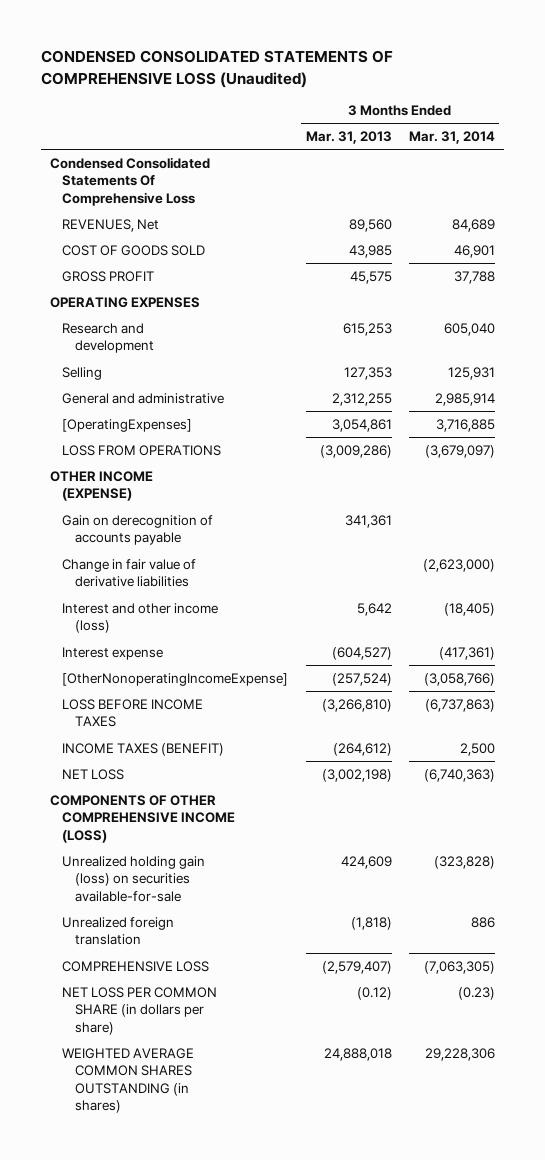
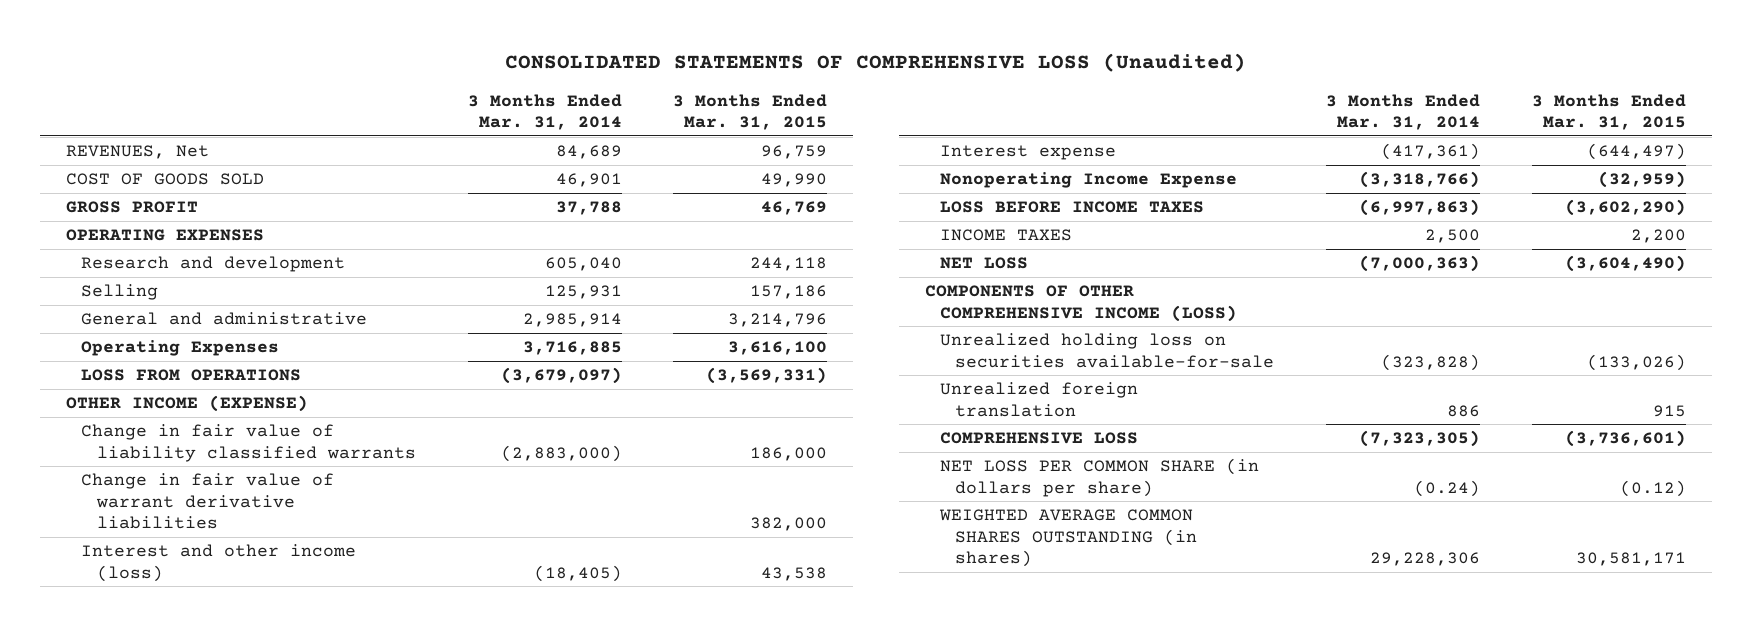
- CONDENSED CONSOLIDATED STATEMENTS OF COMPREHENSIVE LOSS (Unaudited)
+ CONSOLIDATED STATEMENTS OF COMPREHENSIVE LOSS (Unaudited)
- | 3 Months Ended Mar. 31, 2013 | 3 Months Ended Mar. 31, 2014
+ | 3 Months Ended Mar. 31, 2014 | 3 Months Ended Mar. 31, 2015
- Condensed Consolidated Statements Of Comprehensive Loss
- [OperatingExpenses] | 3,054,861 | 3,716,885
+ Operating Expenses | 3,716,885 | 3,616,100
- Gain on derecognition of accounts payable | 341,361 |
- Change in fair value of derivative liabilities | | (2,623,000)
+ Change in fair value of liability classified warrants | (2,883,000) | 186,000
+ Change in fair value of warrant derivative liabilities | | 382,000
- [OtherNonoperatingIncomeExpense] | (257,524) | (3,058,766)
- LOSS BEFORE INCOME TAXES | (3,266,810) | (6,737,863)
- INCOME TAXES (BENEFIT) | (264,612) | 2,500
- NET LOSS | (3,002,198) | (6,740,363)
+ Nonoperating Income Expense | (3,318,766) | (32,959)
+ LOSS BEFORE INCOME TAXES | (6,997,863) | (3,602,290)
+ INCOME TAXES | 2,500 | 2,200
+ NET LOSS | (7,000,363) | (3,604,490)
- Unrealized holding gain (loss) on securities available-for-sale | 424,609 | (323,828)
+ Unrealized holding loss on securities available-for-sale | (323,828) | (133,026)
- COMPREHENSIVE LOSS | (2,579,407) | (7,063,305)
- NET LOSS PER COMMON SHARE (in dollars per share) | (0.12) | (0.23)
+ COMPREHENSIVE LOSS | (7,323,305) | (3,736,601)
+ NET LOSS PER COMMON SHARE (in dollars per share) | (0.24) | (0.12)

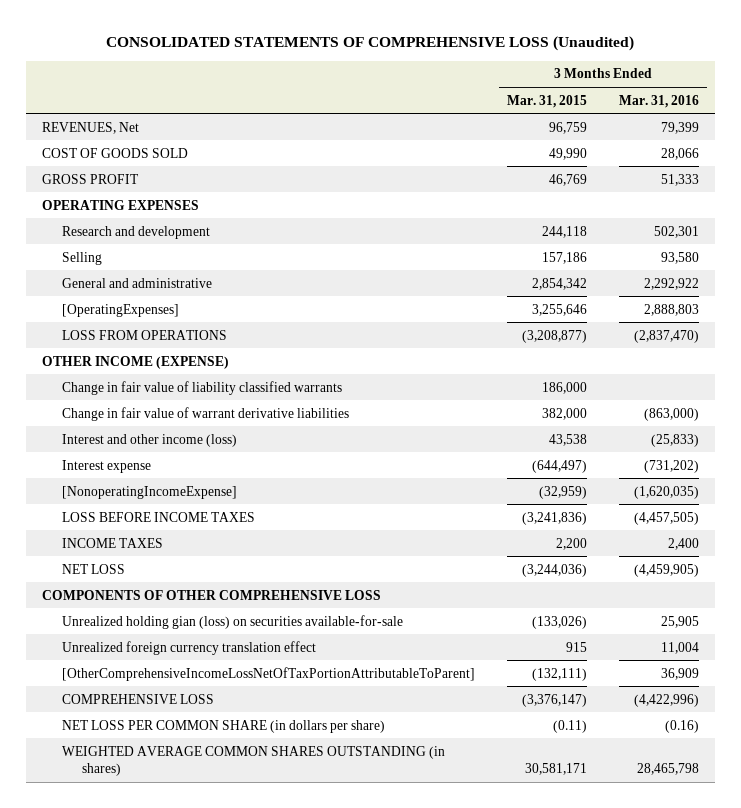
- | 3 Months Ended Mar. 31, 2014 | 3 Months Ended Mar. 31, 2015
+ | 3 Months Ended Mar. 31, 2015 | 3 Months Ended Mar. 31, 2016
- General and administrative | 2,985,914 | 3,214,796
- Operating Expenses | 3,716,885 | 3,616,100
- LOSS FROM OPERATIONS | (3,679,097) | (3,569,331)
+ General and administrative | 2,854,342 | 2,292,922
+ [OperatingExpenses] | 3,255,646 | 2,888,803
+ LOSS FROM OPERATIONS | (3,208,877) | (2,837,470)
- Nonoperating Income Expense | (3,318,766) | (32,959)
- LOSS BEFORE INCOME TAXES | (6,997,863) | (3,602,290)
+ [NonoperatingIncomeExpense] | (32,959) | (1,620,035)
+ LOSS BEFORE INCOME TAXES | (3,241,836) | (4,457,505)
- NET LOSS | (7,000,363) | (3,604,490)
- COMPONENTS OF OTHER COMPREHENSIVE INCOME (LOSS)
- Unrealized holding loss on securities available-for-sale | (323,828) | (133,026)
- Unrealized foreign translation | 886 | 915
- COMPREHENSIVE LOSS | (7,323,305) | (3,736,601)
- NET LOSS PER COMMON SHARE (in dollars per share) | (0.24) | (0.12)
+ NET LOSS | (3,244,036) | (4,459,905)
+ COMPONENTS OF OTHER COMPREHENSIVE LOSS
+ Unrealized holding gian (loss) on securities available-for-sale | (133,026) | 25,905
+ Unrealized foreign currency translation effect | 915 | 11,004
+ [OtherComprehensiveIncomeLossNetOfTaxPortionAttributableToParent] | (132,111) | 36,909
+ COMPREHENSIVE LOSS | (3,376,147) | (4,422,996)
+ NET LOSS PER COMMON SHARE (in dollars per share) | (0.11) | (0.16)

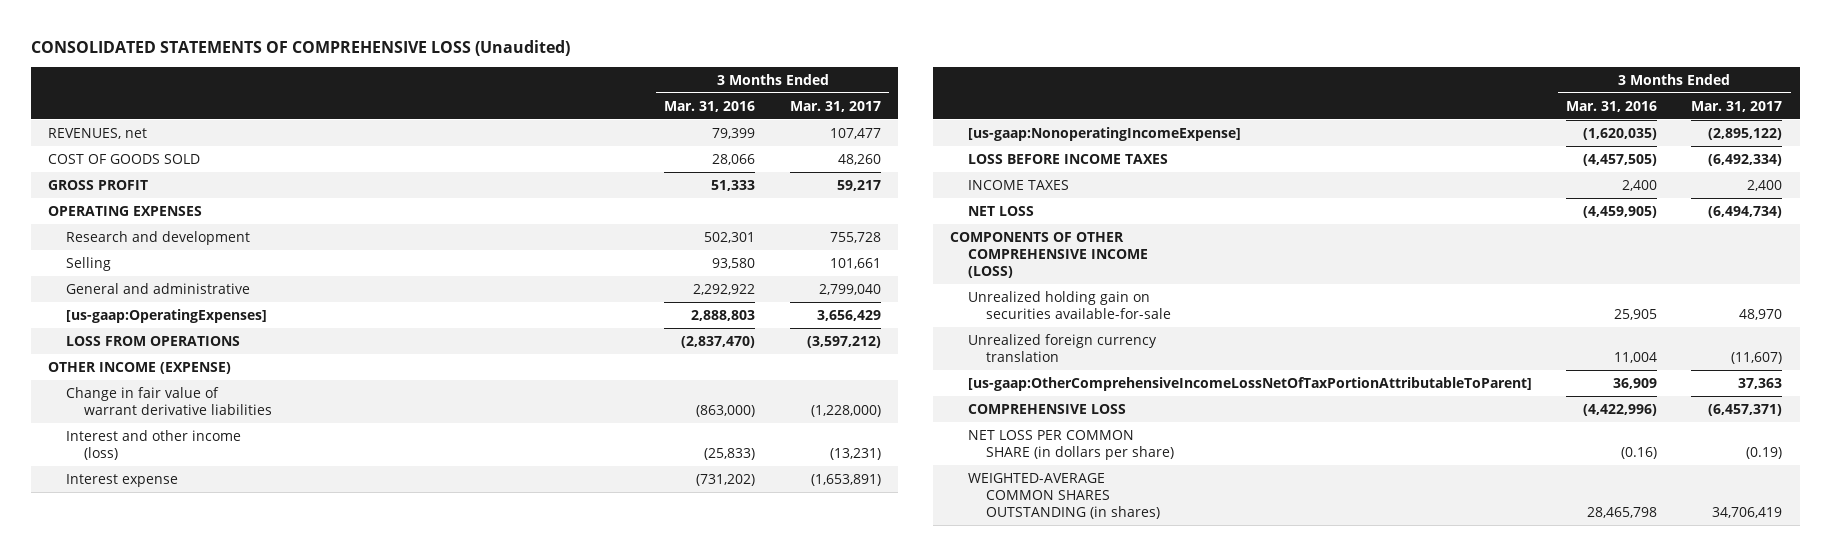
- | 3 Months Ended Mar. 31, 2015 | 3 Months Ended Mar. 31, 2016
+ | 3 Months Ended Mar. 31, 2016 | 3 Months Ended Mar. 31, 2017
- REVENUES, Net | 96,759 | 79,399
+ REVENUES, net | 79,399 | 107,477
- [OperatingExpenses] | 3,255,646 | 2,888,803
+ [us-gaap:OperatingExpenses] | 2,888,803 | 3,656,429
- Change in fair value of liability classified warrants | 186,000 |
- [NonoperatingIncomeExpense] | (32,959) | (1,620,035)
+ [us-gaap:NonoperatingIncomeExpense] | (1,620,035) | (2,895,122)
- COMPONENTS OF OTHER COMPREHENSIVE LOSS
- Unrealized holding gian (loss) on securities available-for-sale | (133,026) | 25,905
- Unrealized foreign currency translation effect | 915 | 11,004
- [OtherComprehensiveIncomeLossNetOfTaxPortionAttributableToParent] | (132,111) | 36,909
+ COMPONENTS OF OTHER COMPREHENSIVE INCOME (LOSS)
+ Unrealized holding gain on securities available-for-sale | 25,905 | 48,970
+ Unrealized foreign currency translation | 11,004 | (11,607)
+ [us-gaap:OtherComprehensiveIncomeLossNetOfTaxPortionAttributableToParent] | 36,909 | 37,363
- WEIGHTED AVERAGE COMMON SHARES OUTSTANDING (in shares) | 30,581,171 | 28,465,798
+ WEIGHTED-AVERAGE COMMON SHARES OUTSTANDING (in shares) | 28,465,798 | 34,706,419

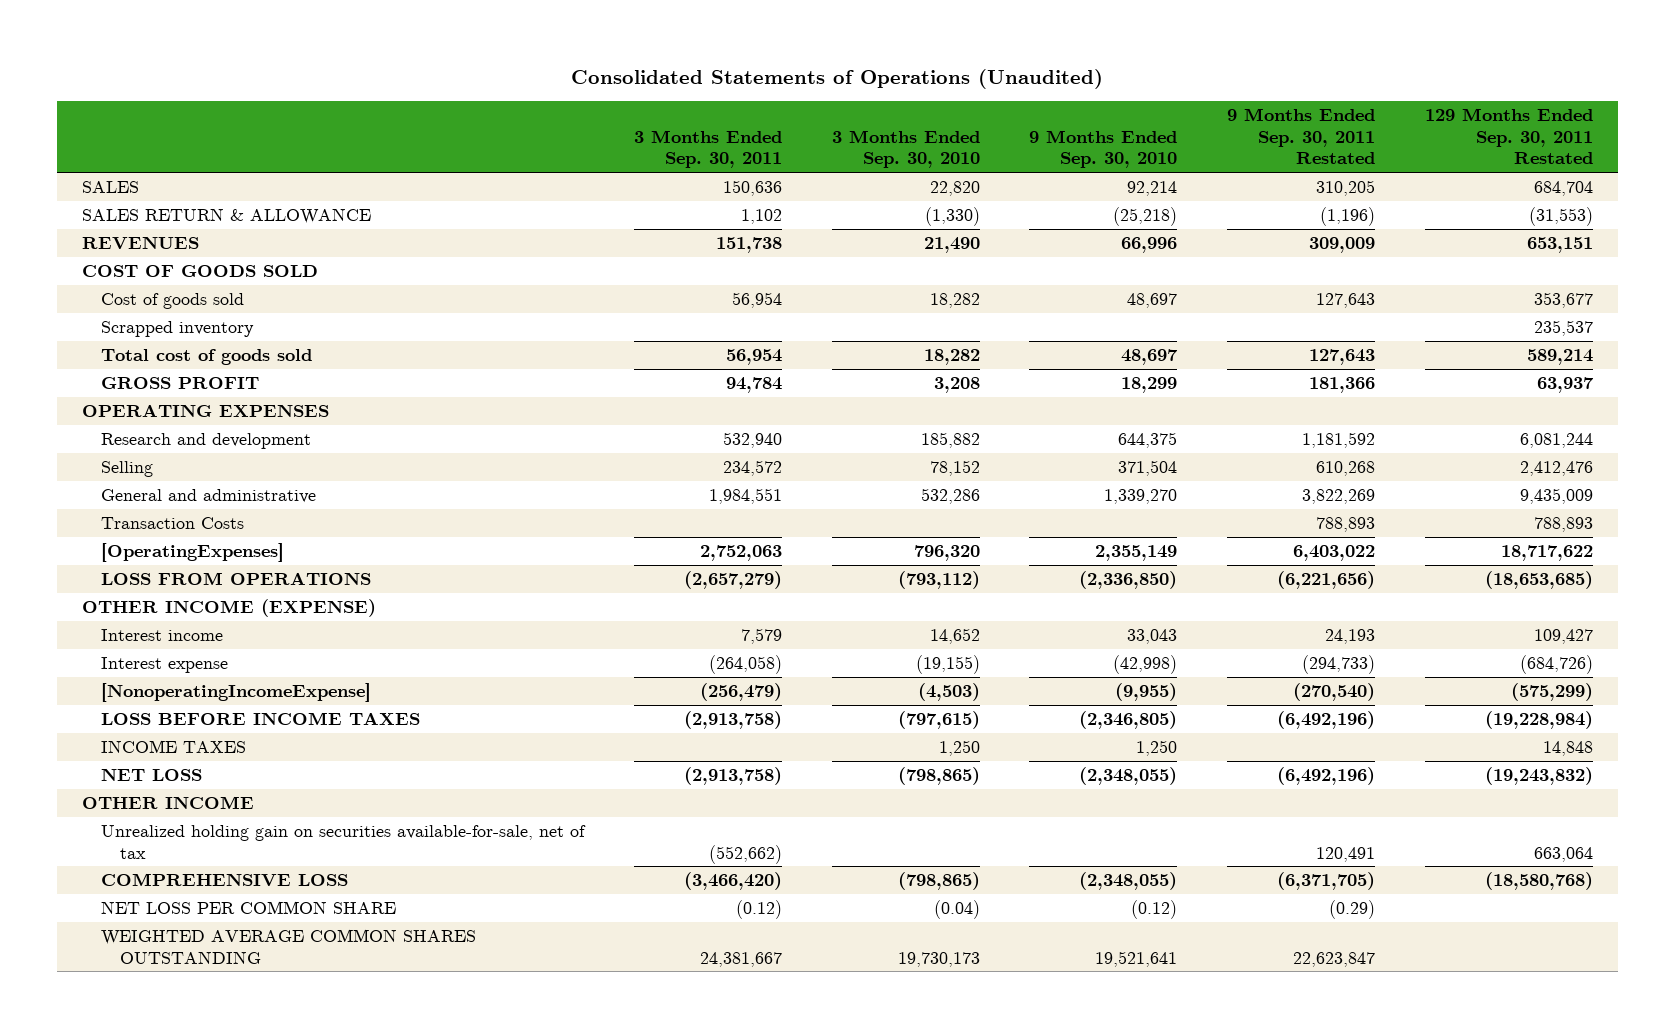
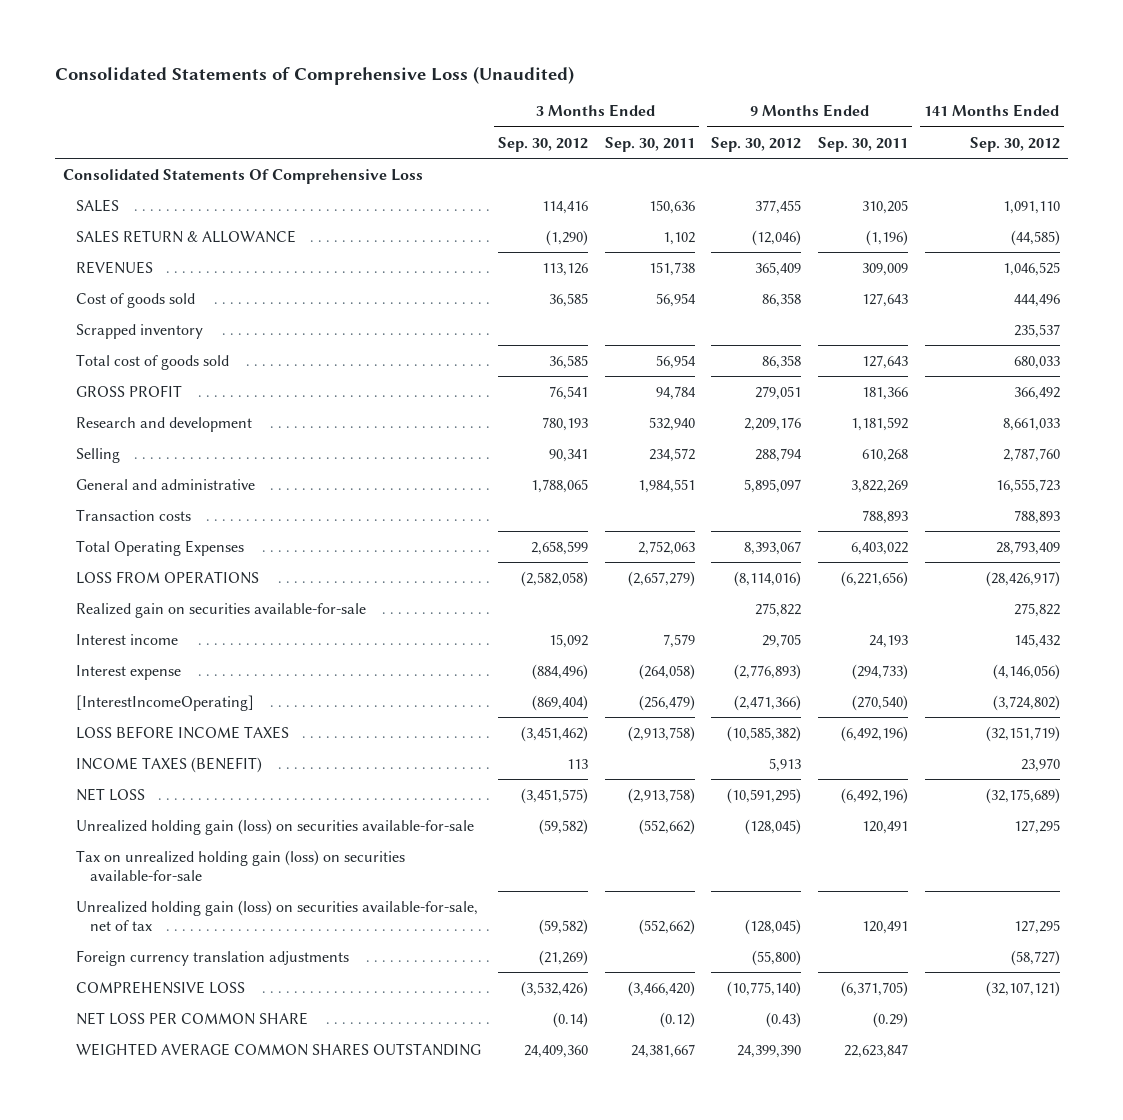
- Consolidated Statements of Operations (Unaudited)
+ Consolidated Statements of Comprehensive Loss (Unaudited)
- | 3 Months Ended Sep. 30, 2011 | 3 Months Ended Sep. 30, 2010 | 9 Months Ended Sep. 30, 2010 | 9 Months Ended Sep. 30, 2011 Restated | 129 Months Ended Sep. 30, 2011 Restated
+ | 3 Months Ended Sep. 30, 2012 | 3 Months Ended Sep. 30, 2011 | 9 Months Ended Sep. 30, 2012 | 9 Months Ended Sep. 30, 2011 | 141 Months Ended Sep. 30, 2012
+ Consolidated Statements Of Comprehensive Loss
- COST OF GOODS SOLD
- OPERATING EXPENSES
- Transaction Costs | | | | 788,893 | 788,893
- [OperatingExpenses] | 2,752,063 | 796,320 | 2,355,149 | 6,403,022 | 18,717,622
+ Transaction costs | | | | 788,893 | 788,893
+ Total Operating Expenses | 2,658,599 | 2,752,063 | 8,393,067 | 6,403,022 | 28,793,409
- OTHER INCOME (EXPENSE)
+ Realized gain on securities available-for-sale | | | 275,822 | | 275,822
- [NonoperatingIncomeExpense] | (256,479) | (4,503) | (9,955) | (270,540) | (575,299)
+ [InterestIncomeOperating] | (869,404) | (256,479) | (2,471,366) | (270,540) | (3,724,802)
- INCOME TAXES | | 1,250 | 1,250 | | 14,848
+ INCOME TAXES (BENEFIT) | 113 | | 5,913 | | 23,970
- OTHER INCOME
- Unrealized holding gain on securities available-for-sale, net of tax | (552,662) | | | 120,491 | 663,064
+ Unrealized holding gain (loss) on securities available-for-sale | (59,582) | (552,662) | (128,045) | 120,491 | 127,295
+ Tax on unrealized holding gain (loss) on securities available-for-sale
+ Unrealized holding gain (loss) on securities available-for-sale, net of tax | (59,582) | (552,662) | (128,045) | 120,491 | 127,295
+ Foreign currency translation adjustments | (21,269) | | (55,800) | | (58,727)

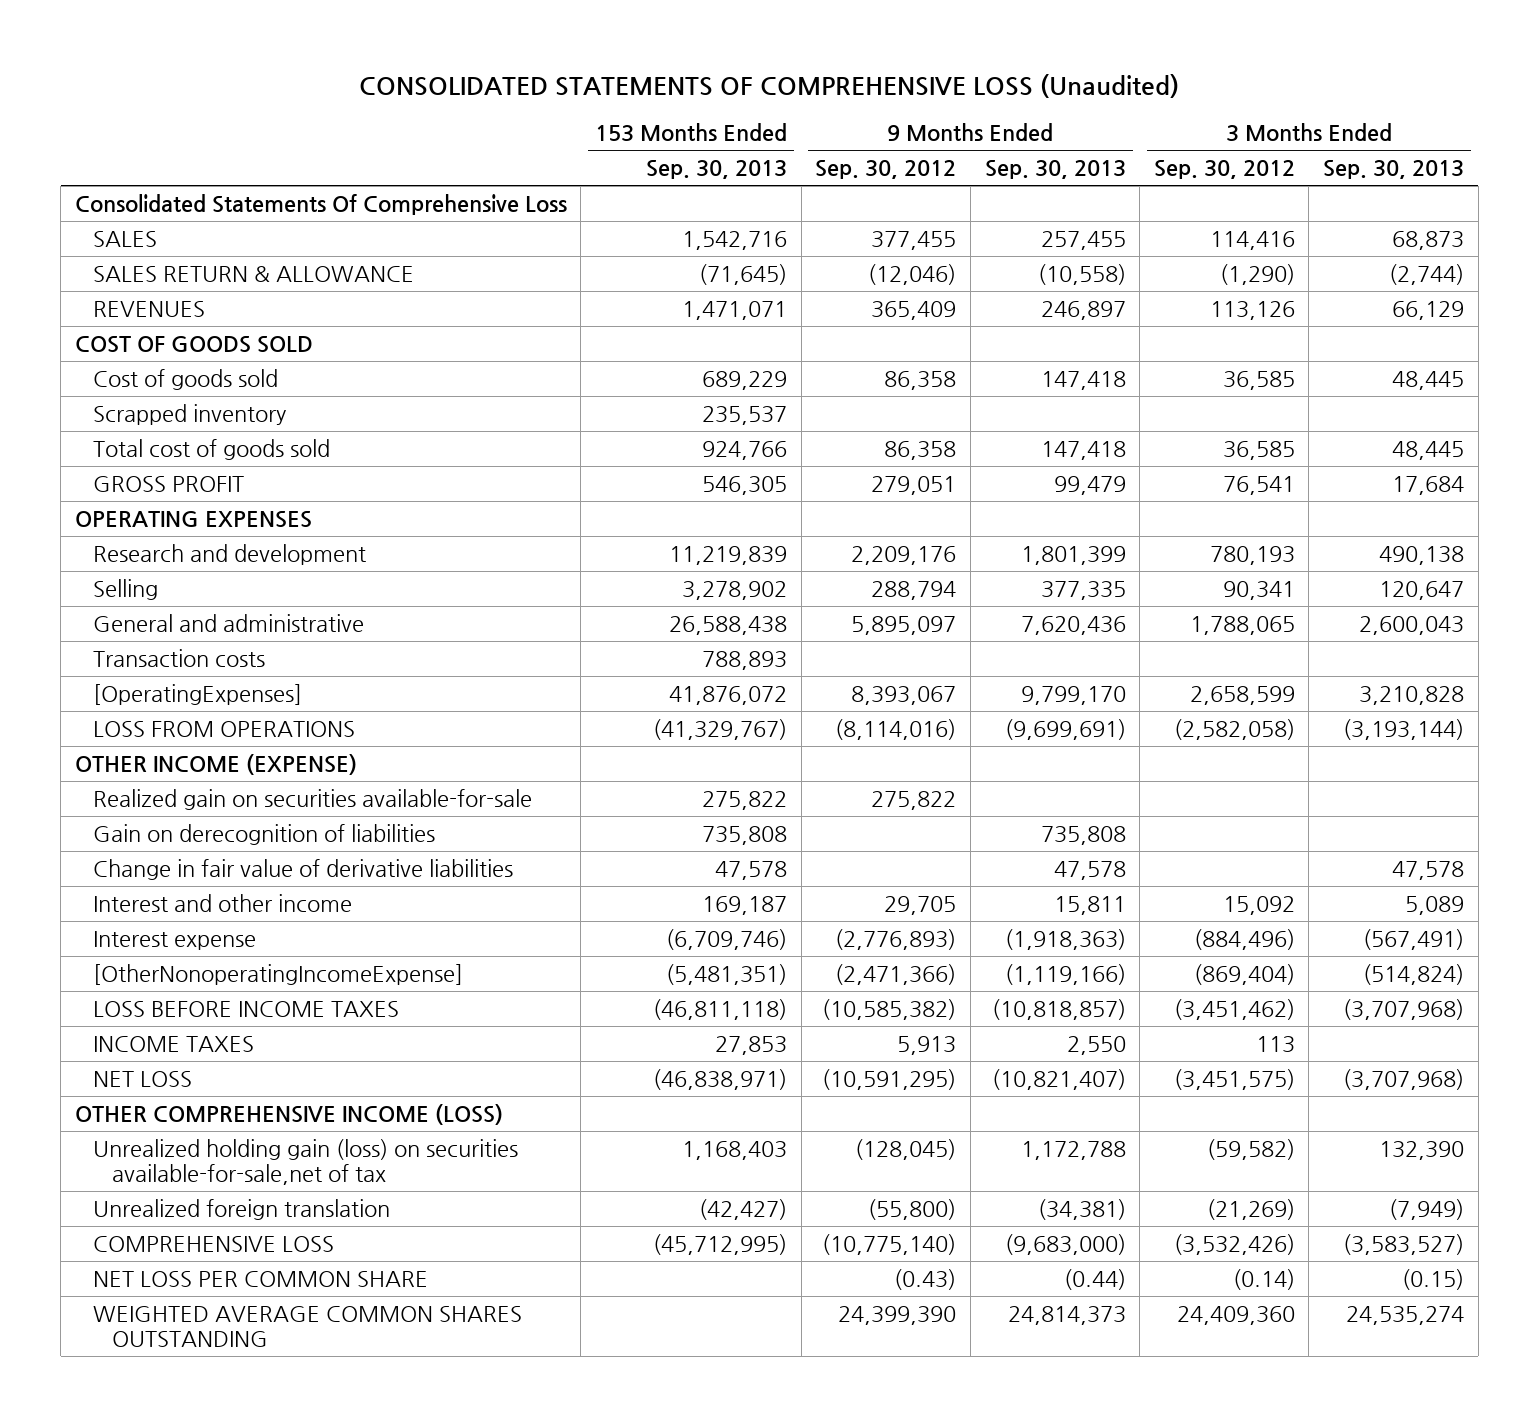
- Consolidated Statements of Comprehensive Loss (Unaudited)
+ CONSOLIDATED STATEMENTS OF COMPREHENSIVE LOSS (Unaudited)
- | 3 Months Ended Sep. 30, 2012 | 3 Months Ended Sep. 30, 2011 | 9 Months Ended Sep. 30, 2012 | 9 Months Ended Sep. 30, 2011 | 141 Months Ended Sep. 30, 2012
+ | 153 Months Ended Sep. 30, 2013 | 9 Months Ended Sep. 30, 2012 | 9 Months Ended Sep. 30, 2013 | 3 Months Ended Sep. 30, 2012 | 3 Months Ended Sep. 30, 2013
+ COST OF GOODS SOLD
+ OPERATING EXPENSES
- Total Operating Expenses | 2,658,599 | 2,752,063 | 8,393,067 | 6,403,022 | 28,793,409
+ [OperatingExpenses] | 41,876,072 | 8,393,067 | 9,799,170 | 2,658,599 | 3,210,828
+ OTHER INCOME (EXPENSE)
- Interest income | 15,092 | 7,579 | 29,705 | 24,193 | 145,432
+ Gain on derecognition of liabilities | 735,808 | | 735,808 | |
+ Change in fair value of derivative liabilities | 47,578 | | 47,578 | | 47,578
+ Interest and other income | 169,187 | 29,705 | 15,811 | 15,092 | 5,089
- [InterestIncomeOperating] | (869,404) | (256,479) | (2,471,366) | (270,540) | (3,724,802)
+ [OtherNonoperatingIncomeExpense] | (5,481,351) | (2,471,366) | (1,119,166) | (869,404) | (514,824)
- INCOME TAXES (BENEFIT) | 113 | | 5,913 | | 23,970
+ INCOME TAXES | 27,853 | 5,913 | 2,550 | 113 |
- Unrealized holding gain (loss) on securities available-for-sale | (59,582) | (552,662) | (128,045) | 120,491 | 127,295
- Tax on unrealized holding gain (loss) on securities available-for-sale
- Unrealized holding gain (loss) on securities available-for-sale, net of tax | (59,582) | (552,662) | (128,045) | 120,491 | 127,295
- Foreign currency translation adjustments | (21,269) | | (55,800) | | (58,727)
+ OTHER COMPREHENSIVE INCOME (LOSS)
+ Unrealized holding gain (loss) on securities available-for-sale,net of tax | 1,168,403 | (128,045) | 1,172,788 | (59,582) | 132,390
+ Unrealized foreign translation | (42,427) | (55,800) | (34,381) | (21,269) | (7,949)

